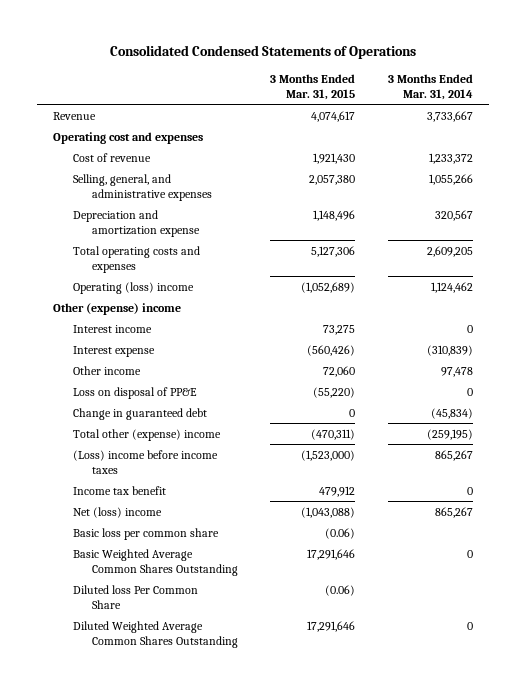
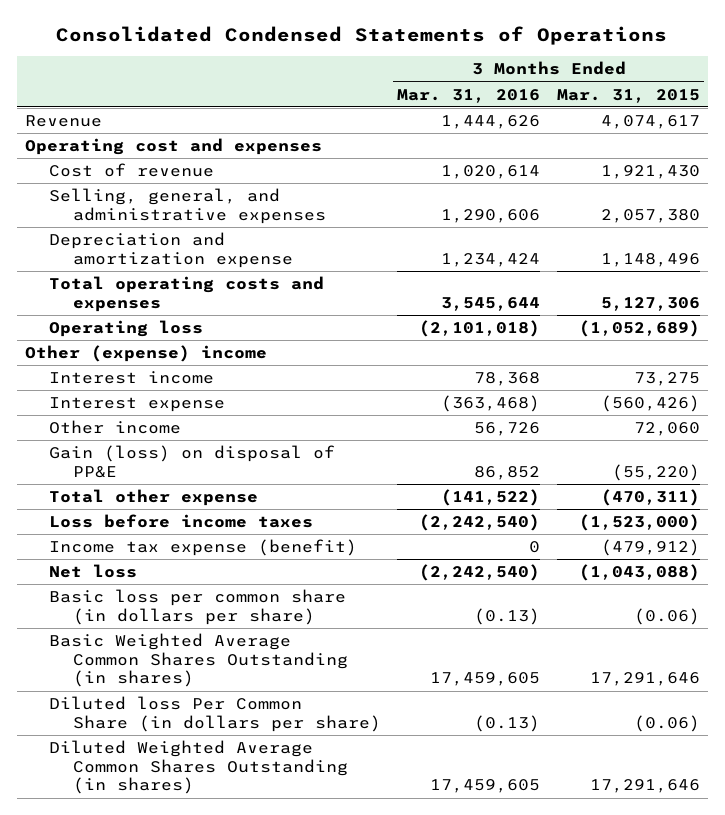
- | 3 Months Ended Mar. 31, 2015 | 3 Months Ended Mar. 31, 2014
+ | 3 Months Ended Mar. 31, 2016 | 3 Months Ended Mar. 31, 2015
- Operating (loss) income | (1,052,689) | 1,124,462
+ Operating loss | (2,101,018) | (1,052,689)
- Loss on disposal of PP&E | (55,220) | 0
- Change in guaranteed debt | 0 | (45,834)
- Total other (expense) income | (470,311) | (259,195)
- (Loss) income before income taxes | (1,523,000) | 865,267
- Income tax benefit | 479,912 | 0
- Net (loss) income | (1,043,088) | 865,267
- Basic loss per common share | (0.06) |
- Basic Weighted Average Common Shares Outstanding | 17,291,646 | 0
- Diluted loss Per Common Share | (0.06) |
- Diluted Weighted Average Common Shares Outstanding | 17,291,646 | 0
+ Gain (loss) on disposal of PP&E | 86,852 | (55,220)
+ Total other expense | (141,522) | (470,311)
+ Loss before income taxes | (2,242,540) | (1,523,000)
+ Income tax expense (benefit) | 0 | (479,912)
+ Net loss | (2,242,540) | (1,043,088)
+ Basic loss per common share (in dollars per share) | (0.13) | (0.06)
+ Basic Weighted Average Common Shares Outstanding (in shares) | 17,459,605 | 17,291,646
+ Diluted loss Per Common Share (in dollars per share) | (0.13) | (0.06)
+ Diluted Weighted Average Common Shares Outstanding (in shares) | 17,459,605 | 17,291,646

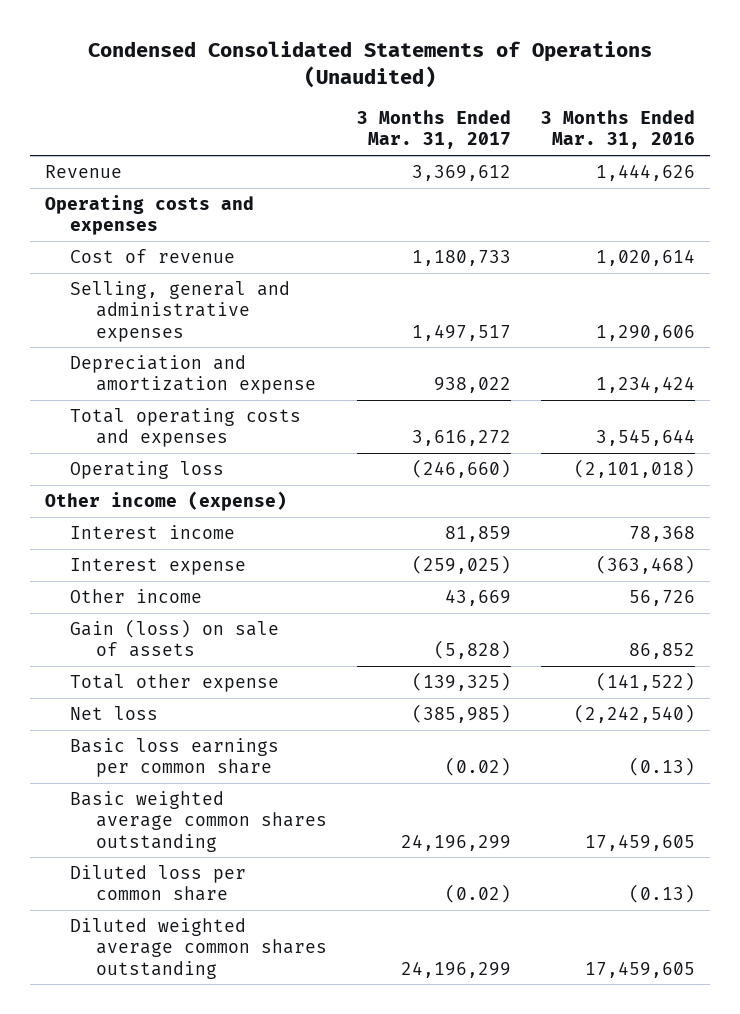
- Consolidated Condensed Statements of Operations
+ Condensed Consolidated Statements of Operations (Unaudited)
- | 3 Months Ended Mar. 31, 2016 | 3 Months Ended Mar. 31, 2015
+ | 3 Months Ended Mar. 31, 2017 | 3 Months Ended Mar. 31, 2016
- Operating cost and expenses
+ Operating costs and expenses
- Selling, general, and administrative expenses | 1,290,606 | 2,057,380
+ Selling, general and administrative expenses | 1,497,517 | 1,290,606
- Other (expense) income
+ Other income (expense)
- Gain (loss) on disposal of PP&E | 86,852 | (55,220)
+ Gain (loss) on sale of assets | (5,828) | 86,852
- Loss before income taxes | (2,242,540) | (1,523,000)
- Income tax expense (benefit) | 0 | (479,912)
- Basic loss per common share (in dollars per share) | (0.13) | (0.06)
- Basic Weighted Average Common Shares Outstanding (in shares) | 17,459,605 | 17,291,646
- Diluted loss Per Common Share (in dollars per share) | (0.13) | (0.06)
- Diluted Weighted Average Common Shares Outstanding (in shares) | 17,459,605 | 17,291,646
+ Basic loss earnings per common share | (0.02) | (0.13)
+ Basic weighted average common shares outstanding | 24,196,299 | 17,459,605
+ Diluted loss per common share | (0.02) | (0.13)
+ Diluted weighted average common shares outstanding | 24,196,299 | 17,459,605

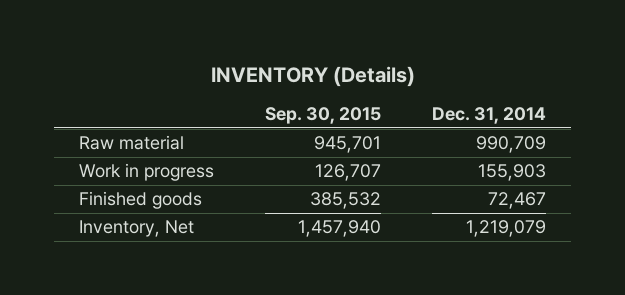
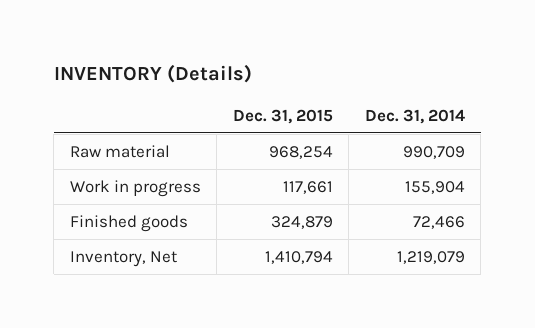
- | Sep. 30, 2015 | Dec. 31, 2014
+ | Dec. 31, 2015 | Dec. 31, 2014
- Work in progress | 126,707 | 155,903
- Finished goods | 385,532 | 72,467
+ Work in progress | 117,661 | 155,904
+ Finished goods | 324,879 | 72,466

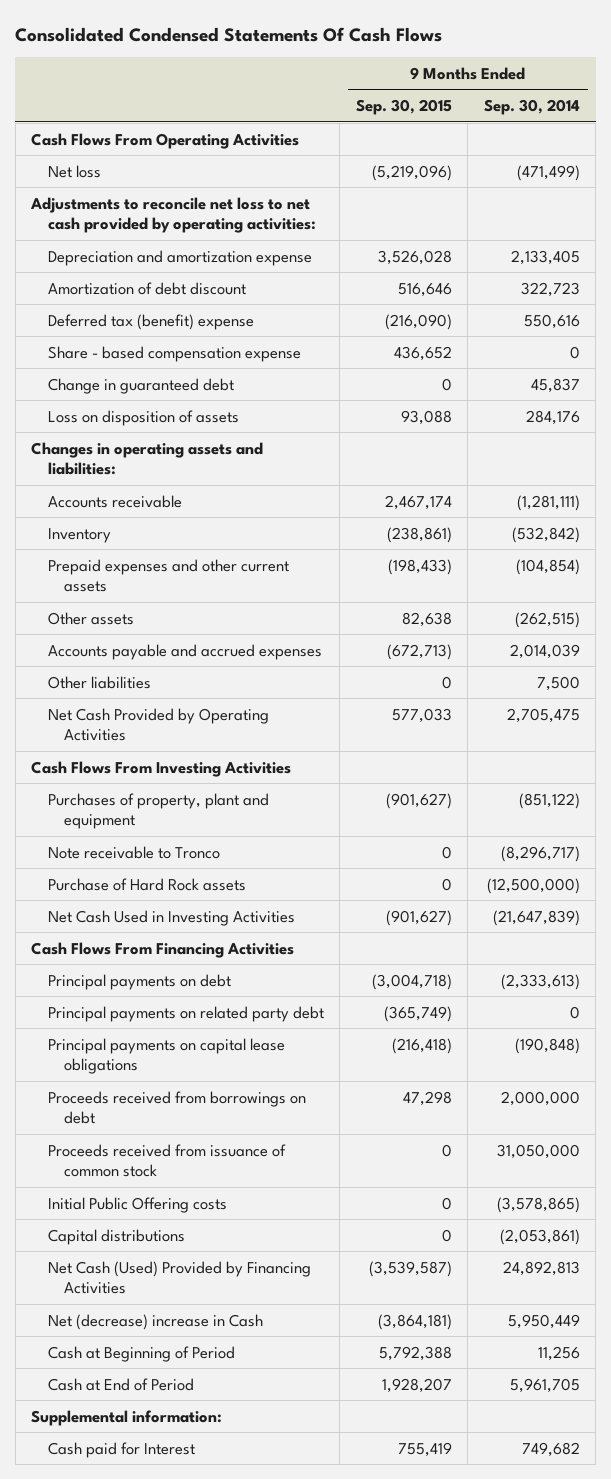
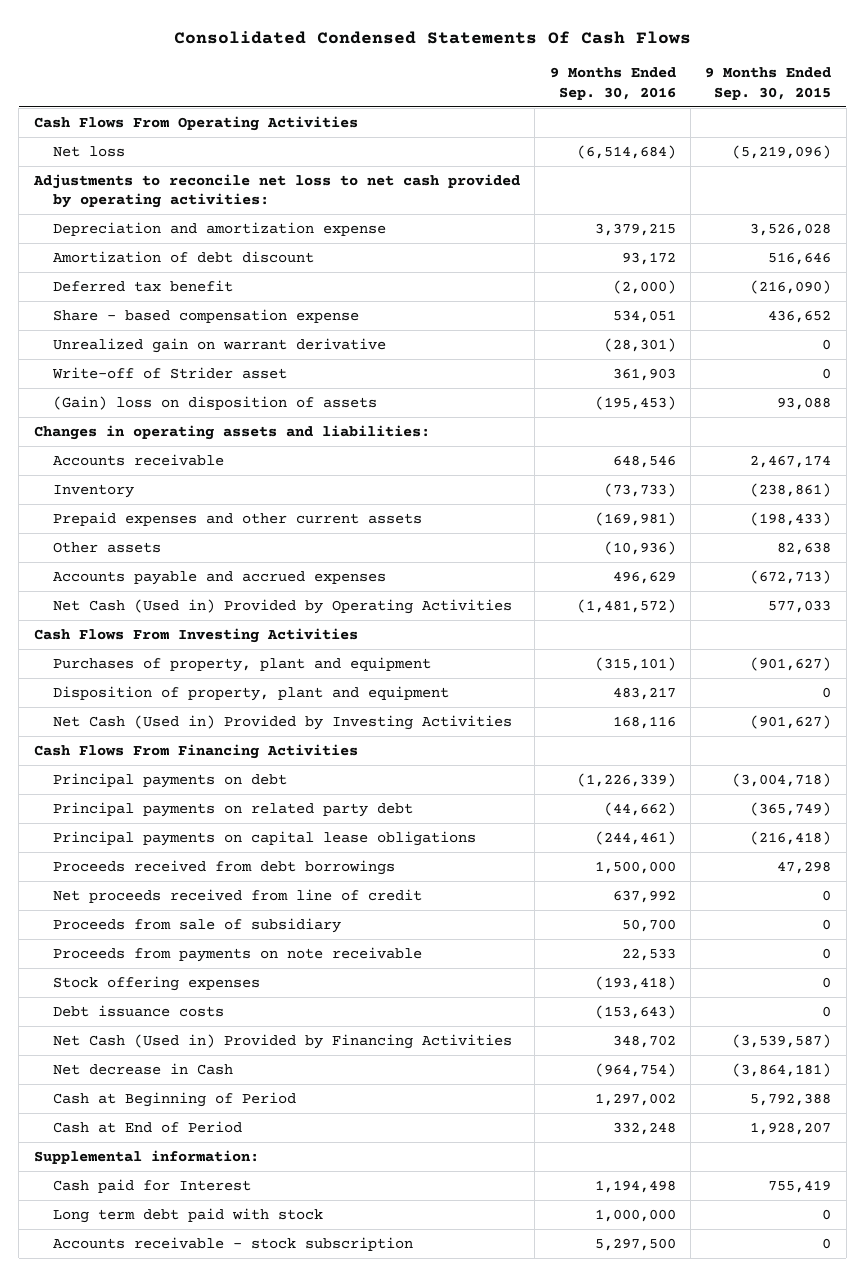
- | 9 Months Ended Sep. 30, 2015 | 9 Months Ended Sep. 30, 2014
+ | 9 Months Ended Sep. 30, 2016 | 9 Months Ended Sep. 30, 2015
- Deferred tax (benefit) expense | (216,090) | 550,616
+ Deferred tax benefit | (2,000) | (216,090)
- Change in guaranteed debt | 0 | 45,837
- Loss on disposition of assets | 93,088 | 284,176
+ Unrealized gain on warrant derivative | (28,301) | 0
+ Write-off of Strider asset | 361,903 | 0
+ (Gain) loss on disposition of assets | (195,453) | 93,088
- Other liabilities | 0 | 7,500
- Net Cash Provided by Operating Activities | 577,033 | 2,705,475
+ Net Cash (Used in) Provided by Operating Activities | (1,481,572) | 577,033
- Note receivable to Tronco | 0 | (8,296,717)
- Purchase of Hard Rock assets | 0 | (12,500,000)
- Net Cash Used in Investing Activities | (901,627) | (21,647,839)
+ Disposition of property, plant and equipment | 483,217 | 0
+ Net Cash (Used in) Provided by Investing Activities | 168,116 | (901,627)
- Proceeds received from borrowings on debt | 47,298 | 2,000,000
- Proceeds received from issuance of common stock | 0 | 31,050,000
- Initial Public Offering costs | 0 | (3,578,865)
- Capital distributions | 0 | (2,053,861)
- Net Cash (Used) Provided by Financing Activities | (3,539,587) | 24,892,813
- Net (decrease) increase in Cash | (3,864,181) | 5,950,449
+ Proceeds received from debt borrowings | 1,500,000 | 47,298
+ Net proceeds received from line of credit | 637,992 | 0
+ Proceeds from sale of subsidiary | 50,700 | 0
+ Proceeds from payments on note receivable | 22,533 | 0
+ Stock offering expenses | (193,418) | 0
+ Debt issuance costs | (153,643) | 0
+ Net Cash (Used in) Provided by Financing Activities | 348,702 | (3,539,587)
+ Net decrease in Cash | (964,754) | (3,864,181)
+ Long term debt paid with stock | 1,000,000 | 0
+ Accounts receivable - stock subscription | 5,297,500 | 0

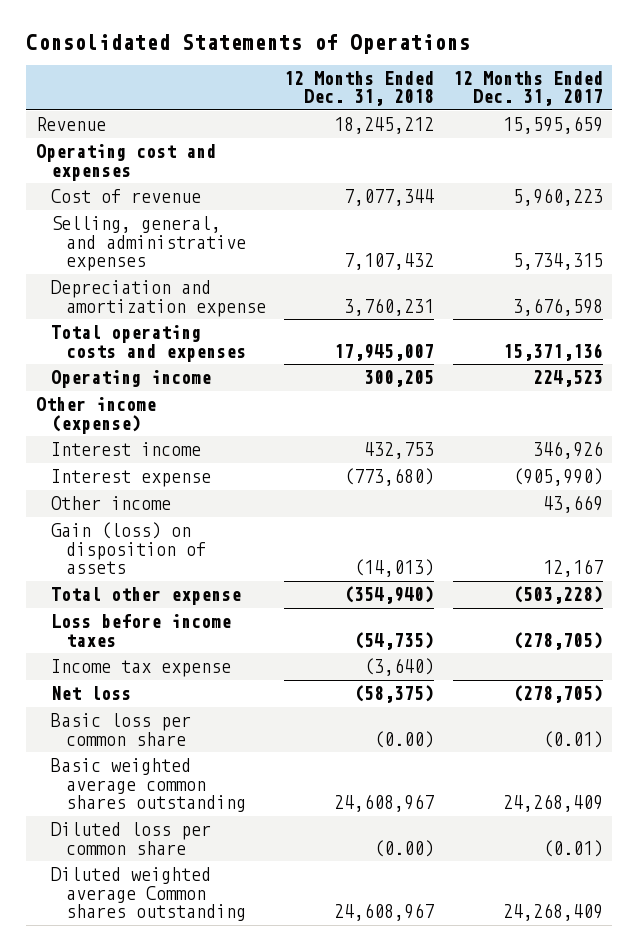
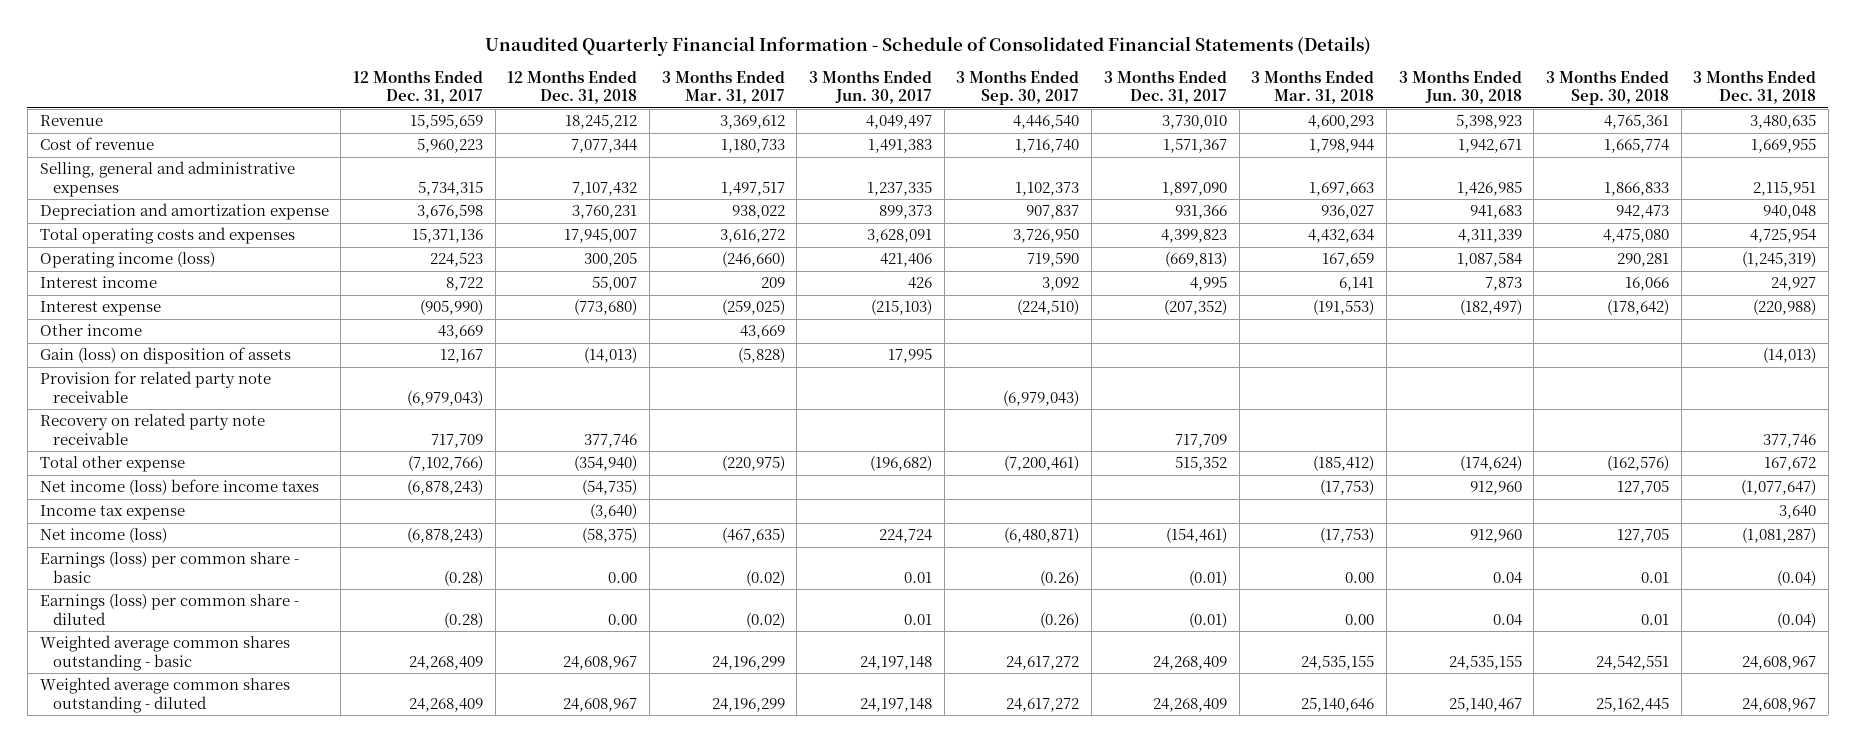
- Consolidated Statements of Operations
+ Unaudited Quarterly Financial Information - Schedule of Consolidated Financial Statements (Details)
- | 12 Months Ended Dec. 31, 2018 | 12 Months Ended Dec. 31, 2017
+ | 12 Months Ended Dec. 31, 2017 | 12 Months Ended Dec. 31, 2018 | 3 Months Ended Mar. 31, 2017 | 3 Months Ended Jun. 30, 2017 | 3 Months Ended Sep. 30, 2017 | 3 Months Ended Dec. 31, 2017 | 3 Months Ended Mar. 31, 2018 | 3 Months Ended Jun. 30, 2018 | 3 Months Ended Sep. 30, 2018 | 3 Months Ended Dec. 31, 2018
- Operating cost and expenses
- Selling, general, and administrative expenses | 7,107,432 | 5,734,315
+ Selling, general and administrative expenses | 5,734,315 | 7,107,432 | 1,497,517 | 1,237,335 | 1,102,373 | 1,897,090 | 1,697,663 | 1,426,985 | 1,866,833 | 2,115,951
- Operating income | 300,205 | 224,523
- Other income (expense)
- Interest income | 432,753 | 346,926
+ Operating income (loss) | 224,523 | 300,205 | (246,660) | 421,406 | 719,590 | (669,813) | 167,659 | 1,087,584 | 290,281 | (1,245,319)
+ Interest income | 8,722 | 55,007 | 209 | 426 | 3,092 | 4,995 | 6,141 | 7,873 | 16,066 | 24,927
- Total other expense | (354,940) | (503,228)
- Loss before income taxes | (54,735) | (278,705)
+ Provision for related party note receivable | (6,979,043) | | | | (6,979,043) | | | | |
+ Recovery on related party note receivable | 717,709 | 377,746 | | | | 717,709 | | | | 377,746
+ Total other expense | (7,102,766) | (354,940) | (220,975) | (196,682) | (7,200,461) | 515,352 | (185,412) | (174,624) | (162,576) | 167,672
+ Net income (loss) before income taxes | (6,878,243) | (54,735) | | | | | (17,753) | 912,960 | 127,705 | (1,077,647)
- Net loss | (58,375) | (278,705)
- Basic loss per common share | (0.00) | (0.01)
- Basic weighted average common shares outstanding | 24,608,967 | 24,268,409
- Diluted loss per common share | (0.00) | (0.01)
- Diluted weighted average Common shares outstanding | 24,608,967 | 24,268,409
+ Net income (loss) | (6,878,243) | (58,375) | (467,635) | 224,724 | (6,480,871) | (154,461) | (17,753) | 912,960 | 127,705 | (1,081,287)
+ Earnings (loss) per common share - basic | (0.28) | 0.00 | (0.02) | 0.01 | (0.26) | (0.01) | 0.00 | 0.04 | 0.01 | (0.04)
+ Earnings (loss) per common share - diluted | (0.28) | 0.00 | (0.02) | 0.01 | (0.26) | (0.01) | 0.00 | 0.04 | 0.01 | (0.04)
+ Weighted average common shares outstanding - basic | 24,268,409 | 24,608,967 | 24,196,299 | 24,197,148 | 24,617,272 | 24,268,409 | 24,535,155 | 24,535,155 | 24,542,551 | 24,608,967
+ Weighted average common shares outstanding - diluted | 24,268,409 | 24,608,967 | 24,196,299 | 24,197,148 | 24,617,272 | 24,268,409 | 25,140,646 | 25,140,467 | 25,162,445 | 24,608,967

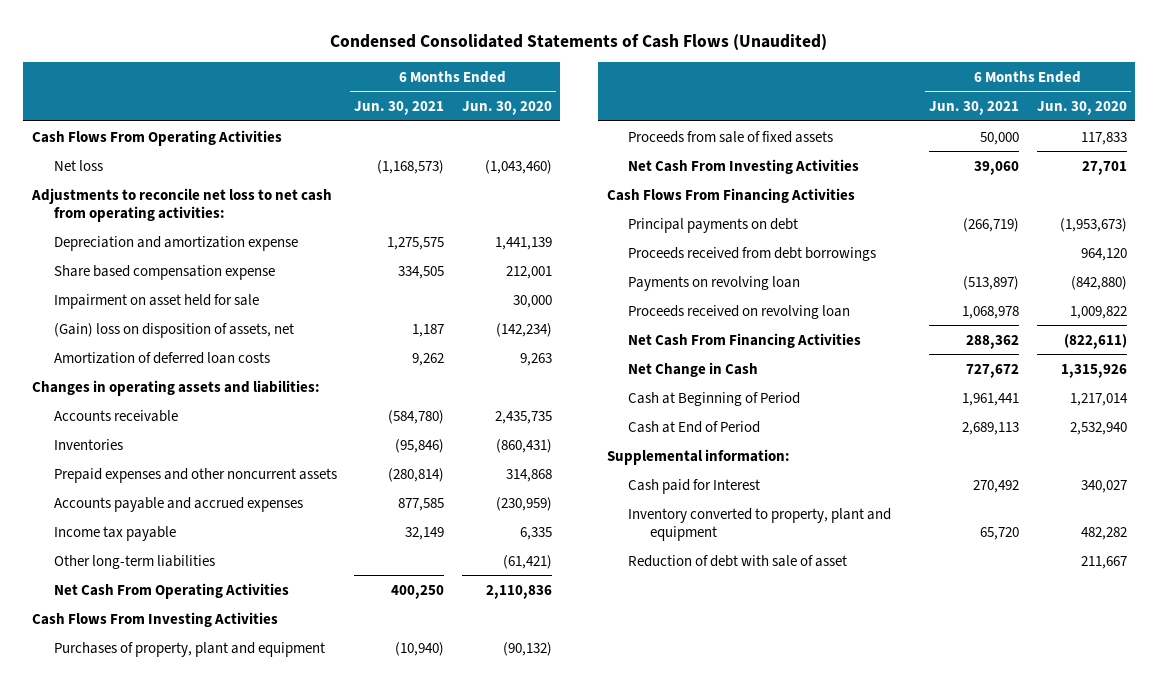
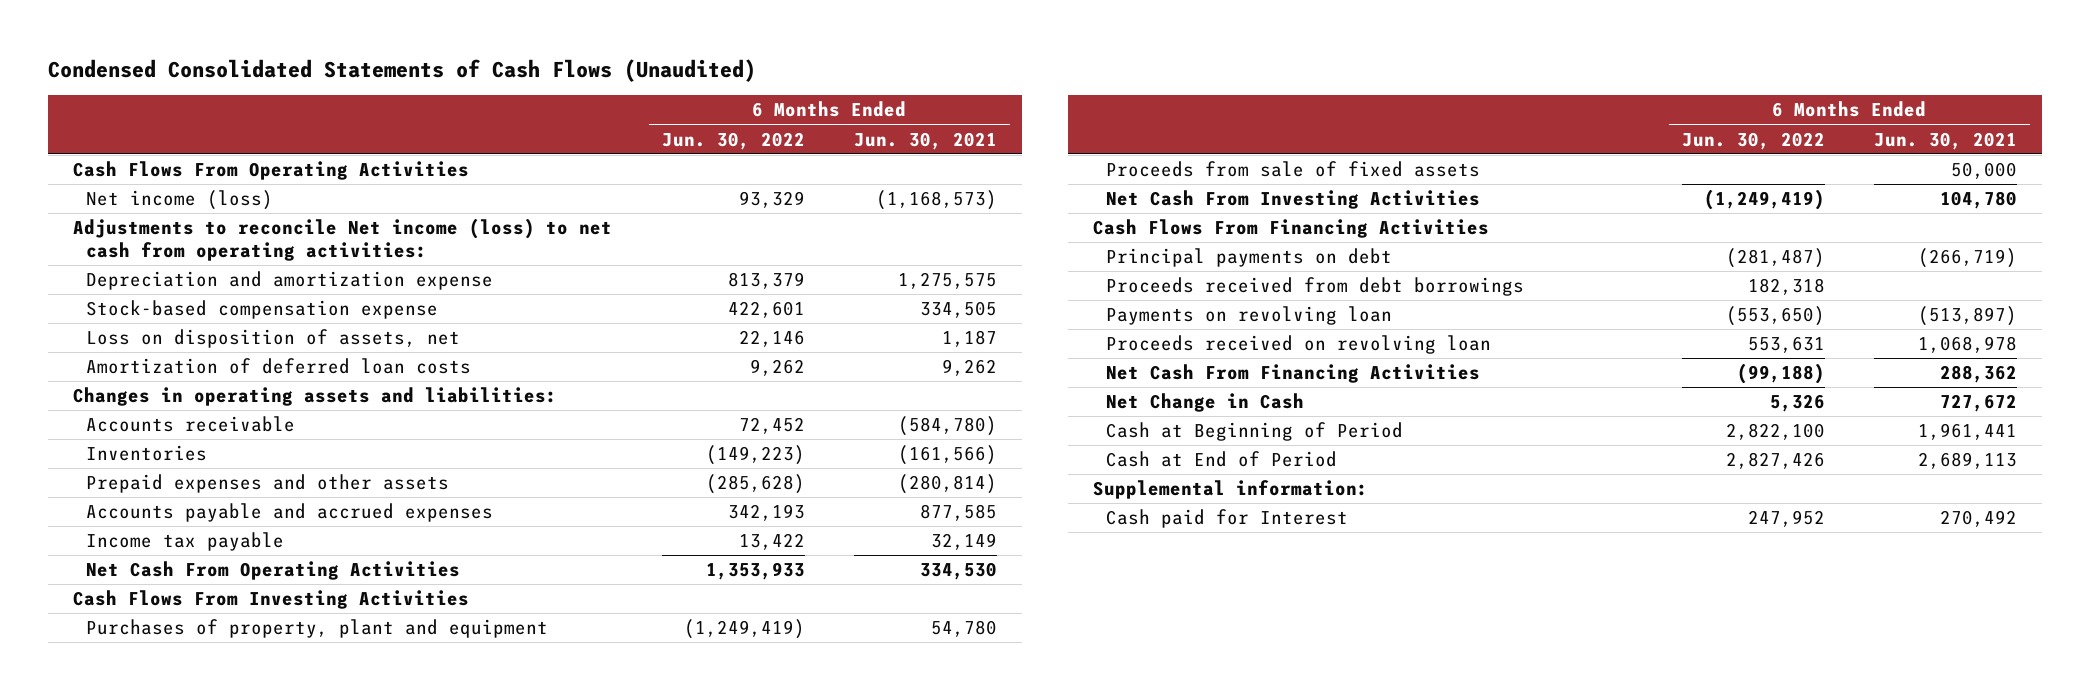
- | 6 Months Ended Jun. 30, 2021 | 6 Months Ended Jun. 30, 2020
+ | 6 Months Ended Jun. 30, 2022 | 6 Months Ended Jun. 30, 2021
- Net loss | (1,168,573) | (1,043,460)
- Adjustments to reconcile net loss to net cash from operating activities:
+ Net income (loss) | 93,329 | (1,168,573)
+ Adjustments to reconcile Net income (loss) to net cash from operating activities:
- Share based compensation expense | 334,505 | 212,001
- Impairment on asset held for sale | | 30,000
- (Gain) loss on disposition of assets, net | 1,187 | (142,234)
+ Stock-based compensation expense | 422,601 | 334,505
+ Loss on disposition of assets, net | 22,146 | 1,187
- Inventories | (95,846) | (860,431)
- Prepaid expenses and other noncurrent assets | (280,814) | 314,868
+ Inventories | (149,223) | (161,566)
+ Prepaid expenses and other assets | (285,628) | (280,814)
- Other long-term liabilities | | (61,421)
- Net Cash From Operating Activities | 400,250 | 2,110,836
+ Net Cash From Operating Activities | 1,353,933 | 334,530
- Purchases of property, plant and equipment | (10,940) | (90,132)
+ Purchases of property, plant and equipment | (1,249,419) | 54,780
- Net Cash From Investing Activities | 39,060 | 27,701
+ Net Cash From Investing Activities | (1,249,419) | 104,780
- Inventory converted to property, plant and equipment | 65,720 | 482,282
- Reduction of debt with sale of asset | | 211,667

